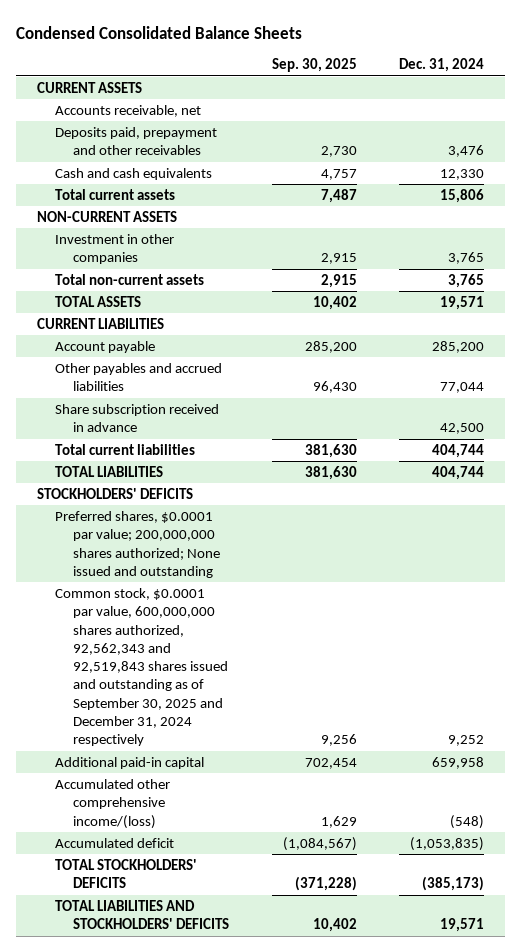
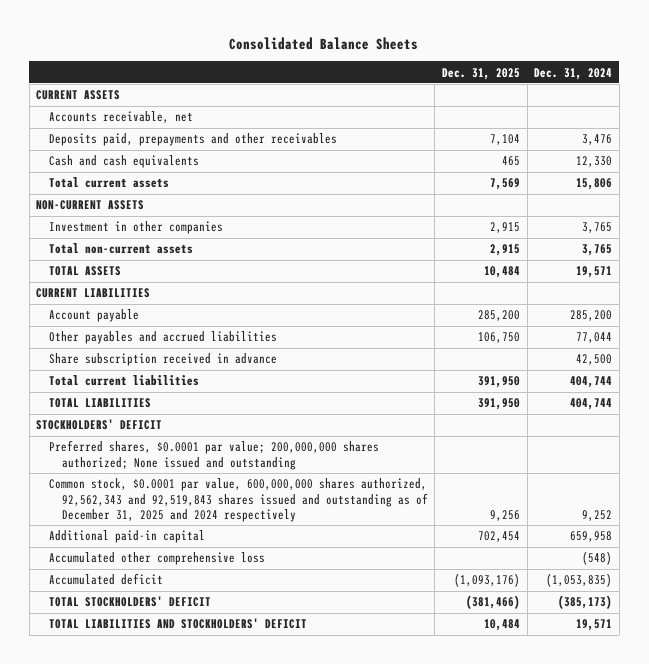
- Condensed Consolidated Balance Sheets
+ Consolidated Balance Sheets
- | Sep. 30, 2025 | Dec. 31, 2024
+ | Dec. 31, 2025 | Dec. 31, 2024
- Deposits paid, prepayment and other receivables | 2,730 | 3,476
+ Deposits paid, prepayments and other receivables | 7,104 | 3,476
- STOCKHOLDERS' DEFICITS
+ STOCKHOLDERS' DEFICIT
- Common stock, $0.0001 par value, 600,000,000 shares authorized, 92,562,343 and 92,519,843 shares issued and outstanding as of September 30, 2025 and December 31, 2024 respectively | 9,256 | 9,252
+ Common stock, $0.0001 par value, 600,000,000 shares authorized, 92,562,343 and 92,519,843 shares issued and outstanding as of December 31, 2025 and 2024 respectively | 9,256 | 9,252
- Accumulated other comprehensive income/(loss) | 1,629 | (548)
+ Accumulated other comprehensive loss | | (548)
- TOTAL STOCKHOLDERS' DEFICITS | (371,228) | (385,173)
- TOTAL LIABILITIES AND STOCKHOLDERS' DEFICITS | 10,402 | 19,571
+ TOTAL STOCKHOLDERS' DEFICIT | (381,466) | (385,173)
+ TOTAL LIABILITIES AND STOCKHOLDERS' DEFICIT | 10,484 | 19,571

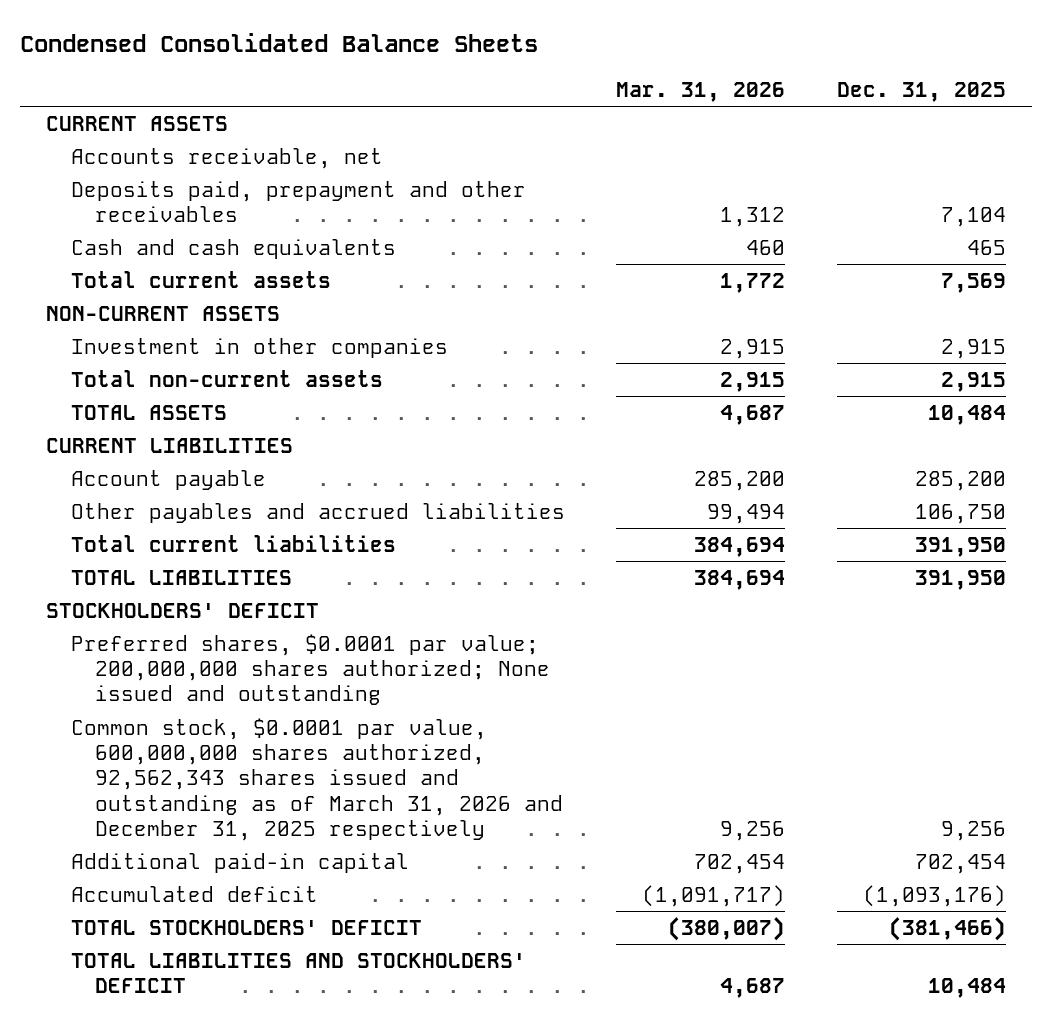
- Consolidated Balance Sheets
+ Condensed Consolidated Balance Sheets
- | Dec. 31, 2025 | Dec. 31, 2024
+ | Mar. 31, 2026 | Dec. 31, 2025
- Deposits paid, prepayments and other receivables | 7,104 | 3,476
+ Deposits paid, prepayment and other receivables | 1,312 | 7,104
- Share subscription received in advance | | 42,500
- Common stock, $0.0001 par value, 600,000,000 shares authorized, 92,562,343 and 92,519,843 shares issued and outstanding as of December 31, 2025 and 2024 respectively | 9,256 | 9,252
+ Common stock, $0.0001 par value, 600,000,000 shares authorized, 92,562,343 shares issued and outstanding as of March 31, 2026 and December 31, 2025 respectively | 9,256 | 9,256
- Accumulated other comprehensive loss | | (548)

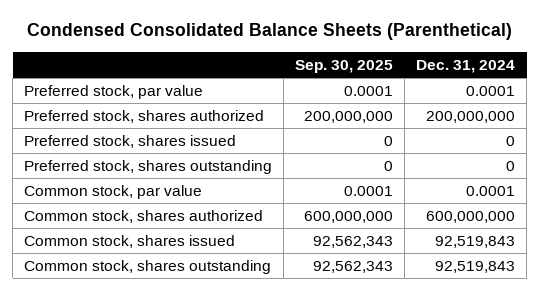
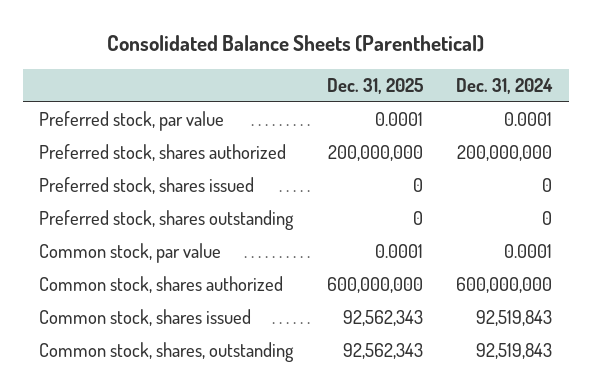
- Condensed Consolidated Balance Sheets (Parenthetical)
+ Consolidated Balance Sheets (Parenthetical)
- | Sep. 30, 2025 | Dec. 31, 2024
+ | Dec. 31, 2025 | Dec. 31, 2024
- Common stock, shares outstanding | 92,562,343 | 92,519,843
+ Common stock, shares, outstanding | 92,562,343 | 92,519,843

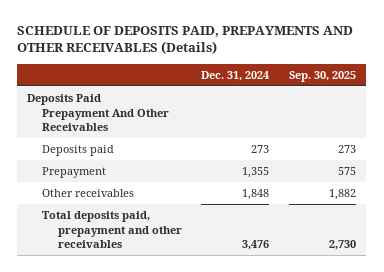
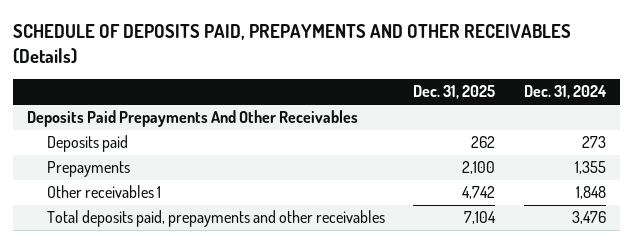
- | Dec. 31, 2024 | Sep. 30, 2025
+ | Dec. 31, 2025 | Dec. 31, 2024
- Deposits Paid Prepayment And Other Receivables
+ Deposits Paid Prepayments And Other Receivables
- Prepayment | 1,355 | 575
- Other receivables | 1,848 | 1,882
- Total deposits paid, prepayment and other receivables | 3,476 | 2,730
+ Prepayments | 2,100 | 1,355
+ Other receivables 1 | 4,742 | 1,848
+ Total deposits paid, prepayments and other receivables | 7,104 | 3,476

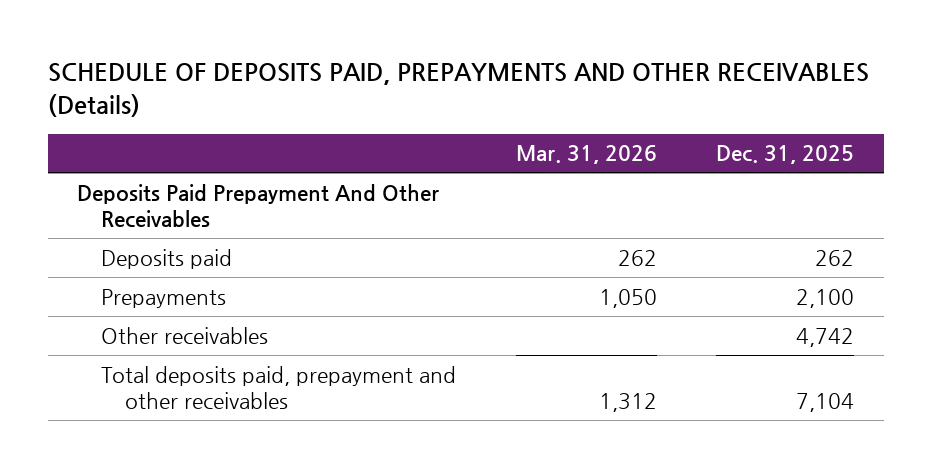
- | Dec. 31, 2025 | Dec. 31, 2024
+ | Mar. 31, 2026 | Dec. 31, 2025
- Deposits Paid Prepayments And Other Receivables
+ Deposits Paid Prepayment And Other Receivables
- Other receivables 1 | 4,742 | 1,848
- Total deposits paid, prepayments and other receivables | 7,104 | 3,476
+ Other receivables | | 4,742
+ Total deposits paid, prepayment and other receivables | 1,312 | 7,104

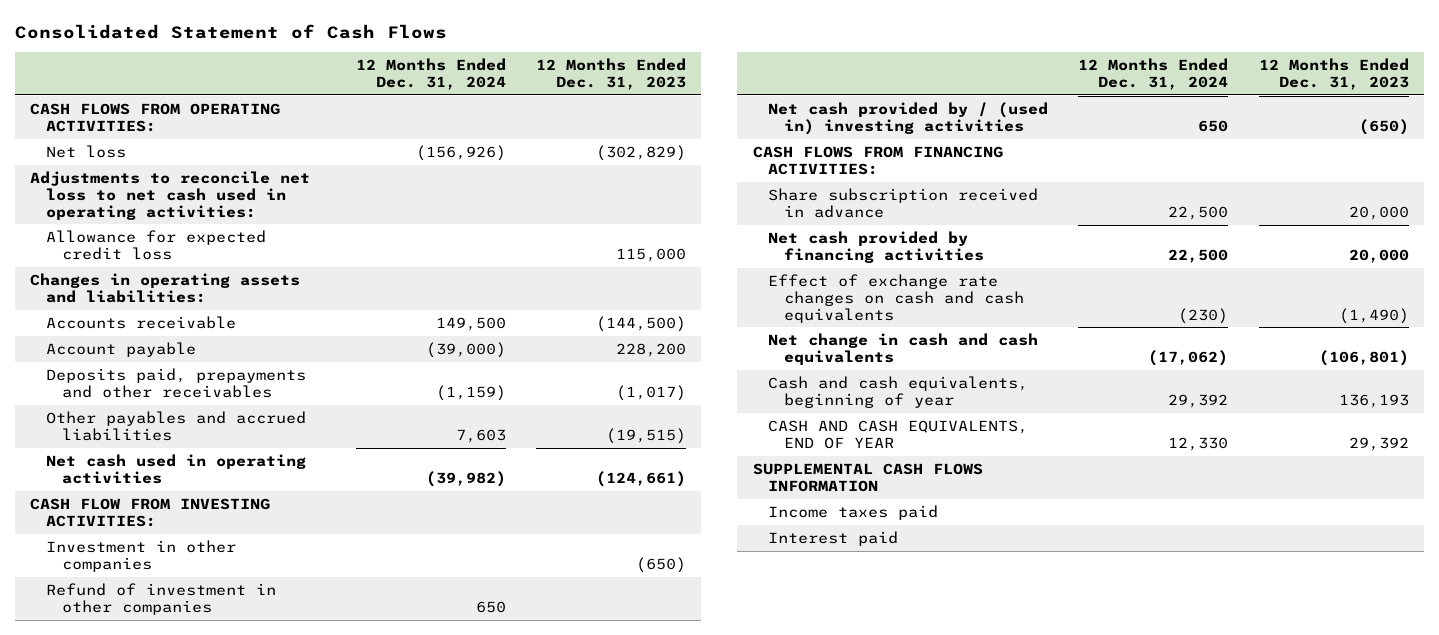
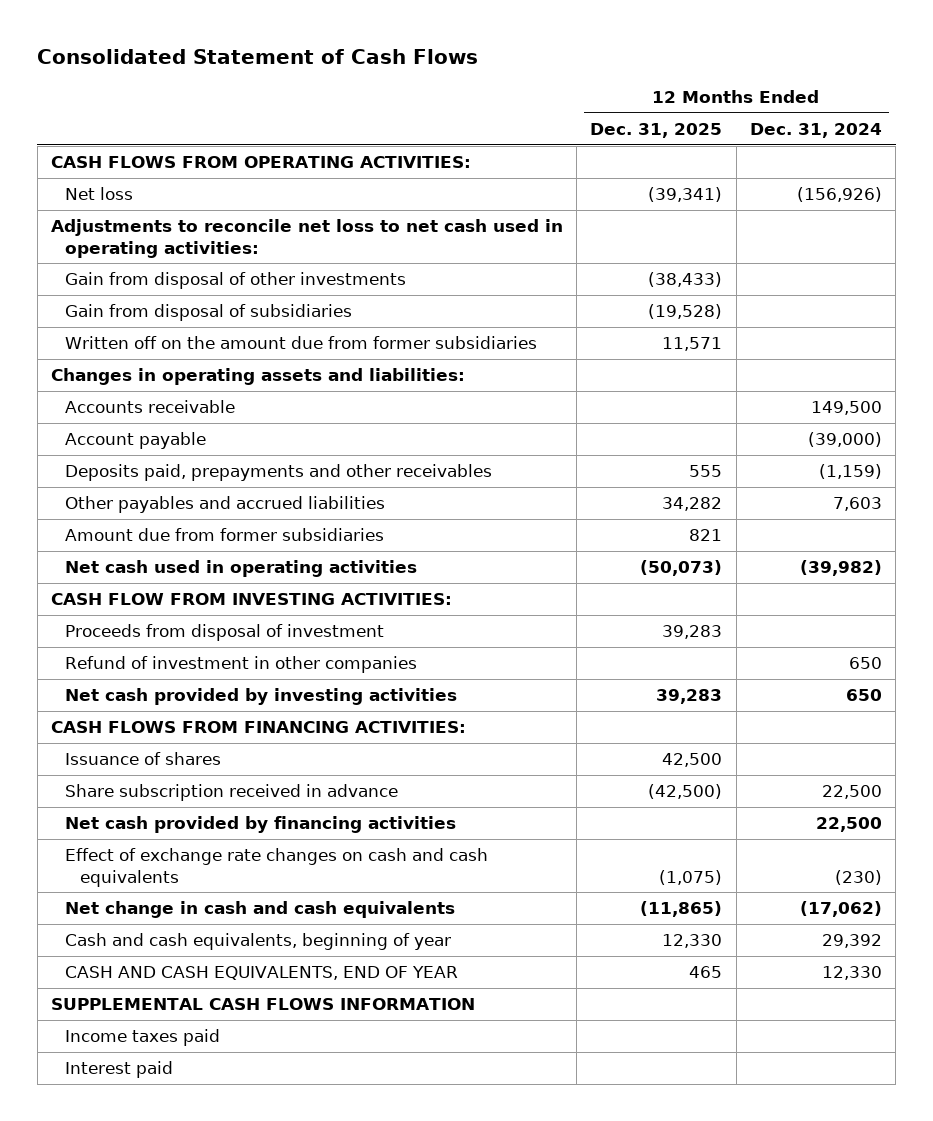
- | 12 Months Ended Dec. 31, 2024 | 12 Months Ended Dec. 31, 2023
+ | 12 Months Ended Dec. 31, 2025 | 12 Months Ended Dec. 31, 2024
- Allowance for expected credit loss | | 115,000
+ Gain from disposal of other investments | (38,433) |
+ Gain from disposal of subsidiaries | (19,528) |
+ Written off on the amount due from former subsidiaries | 11,571 |
+ Amount due from former subsidiaries | 821 |
- Investment in other companies | | (650)
+ Proceeds from disposal of investment | 39,283 |
- Net cash provided by / (used in) investing activities | 650 | (650)
+ Net cash provided by investing activities | 39,283 | 650
+ Issuance of shares | 42,500 |

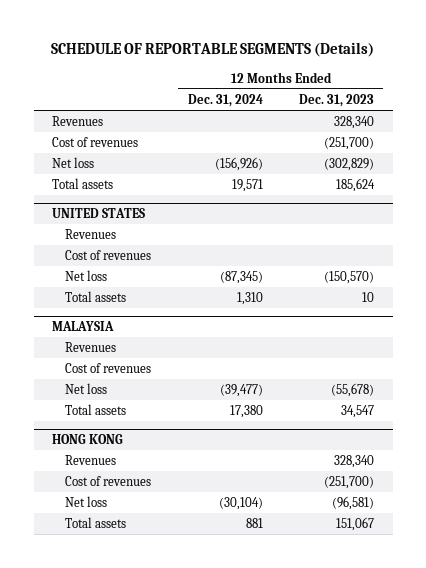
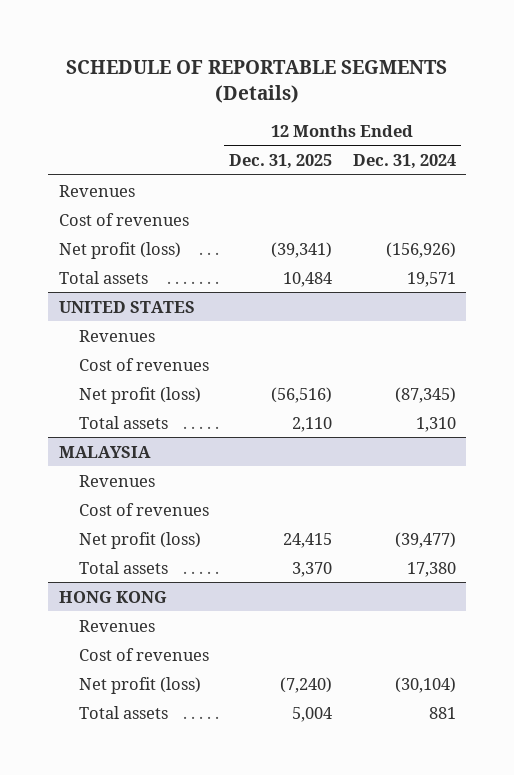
- | 12 Months Ended Dec. 31, 2024 | 12 Months Ended Dec. 31, 2023
+ | 12 Months Ended Dec. 31, 2025 | 12 Months Ended Dec. 31, 2024
- Net loss | (156,926) | (302,829)
+ Net profit (loss) | (39,341) | (156,926)
@ UNITED STATES
- Net loss | (87,345) | (150,570)
+ Net profit (loss) | (56,516) | (87,345)
@ MALAYSIA
- Net loss | (39,477) | (55,678)
+ Net profit (loss) | 24,415 | (39,477)
@ HONG KONG
- Net loss | (30,104) | (96,581)
+ Net profit (loss) | (7,240) | (30,104)

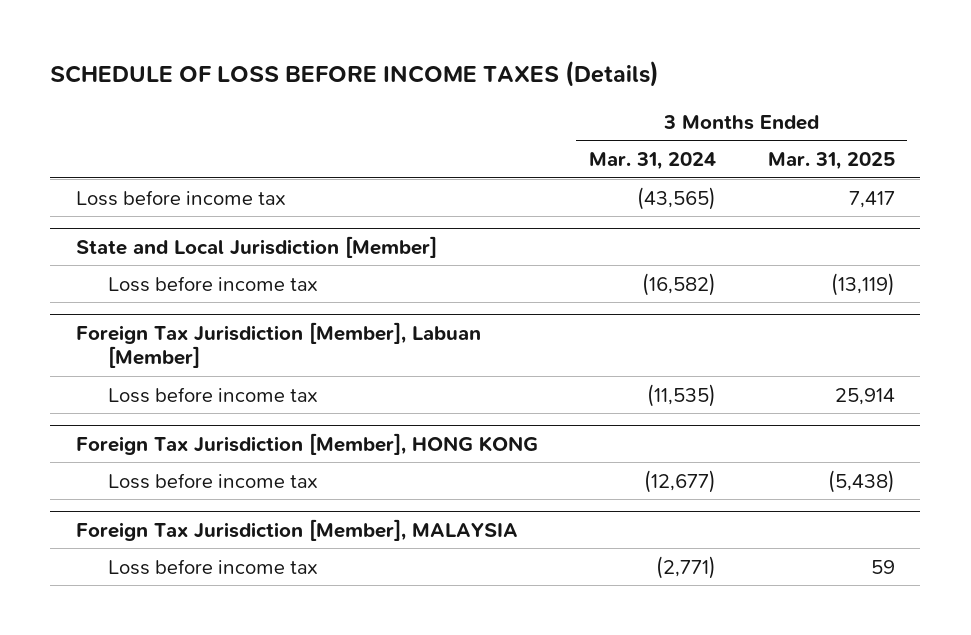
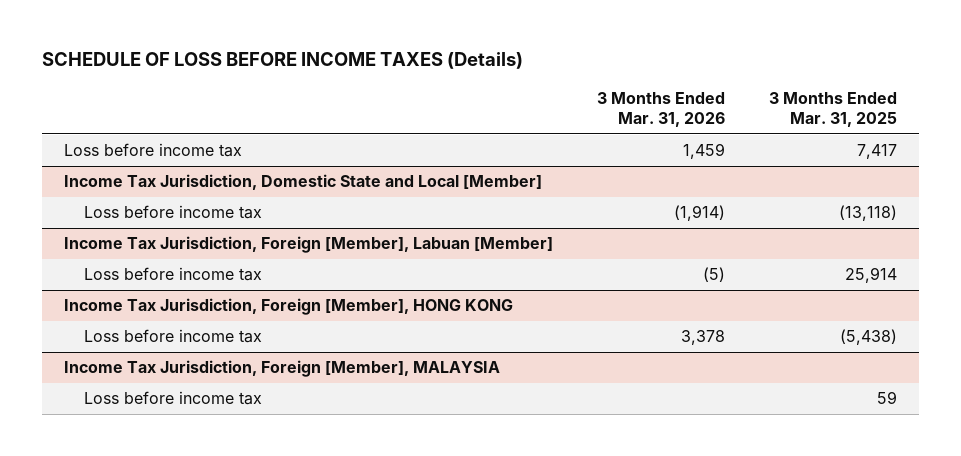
- | 3 Months Ended Mar. 31, 2024 | 3 Months Ended Mar. 31, 2025
+ | 3 Months Ended Mar. 31, 2026 | 3 Months Ended Mar. 31, 2025
- State and Local Jurisdiction [Member]
- Loss before income tax | (16,582) | (13,119)
- Foreign Tax Jurisdiction [Member], Labuan [Member]
+ Income Tax Jurisdiction, Domestic State and Local [Member]
+ Loss before income tax | (1,914) | (13,118)
+ Income Tax Jurisdiction, Foreign [Member], Labuan [Member]
- Foreign Tax Jurisdiction [Member], HONG KONG
+ Income Tax Jurisdiction, Foreign [Member], HONG KONG
- Foreign Tax Jurisdiction [Member], MALAYSIA
+ Income Tax Jurisdiction, Foreign [Member], MALAYSIA

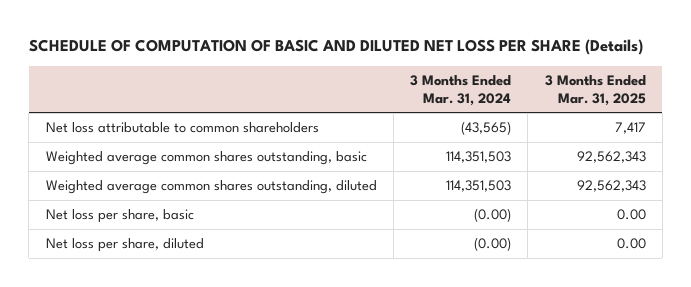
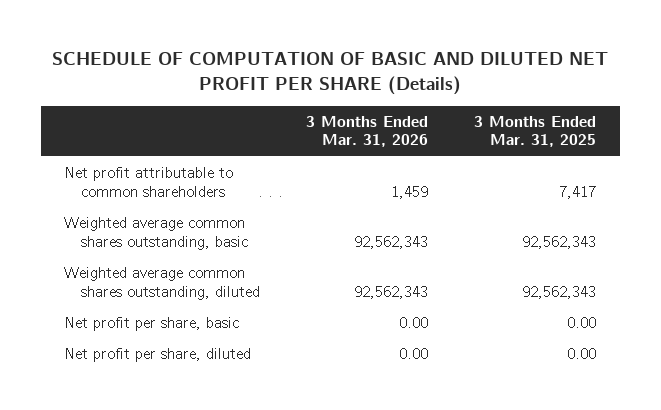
- SCHEDULE OF COMPUTATION OF BASIC AND DILUTED NET LOSS PER SHARE (Details)
+ SCHEDULE OF COMPUTATION OF BASIC AND DILUTED NET PROFIT PER SHARE (Details)
- | 3 Months Ended Mar. 31, 2024 | 3 Months Ended Mar. 31, 2025
+ | 3 Months Ended Mar. 31, 2026 | 3 Months Ended Mar. 31, 2025
- Net loss attributable to common shareholders | (43,565) | 7,417
+ Net profit attributable to common shareholders | 1,459 | 7,417
- Net loss per share, basic | (0.00) | 0.00
- Net loss per share, diluted | (0.00) | 0.00
+ Net profit per share, basic | 0.00 | 0.00
+ Net profit per share, diluted | 0.00 | 0.00

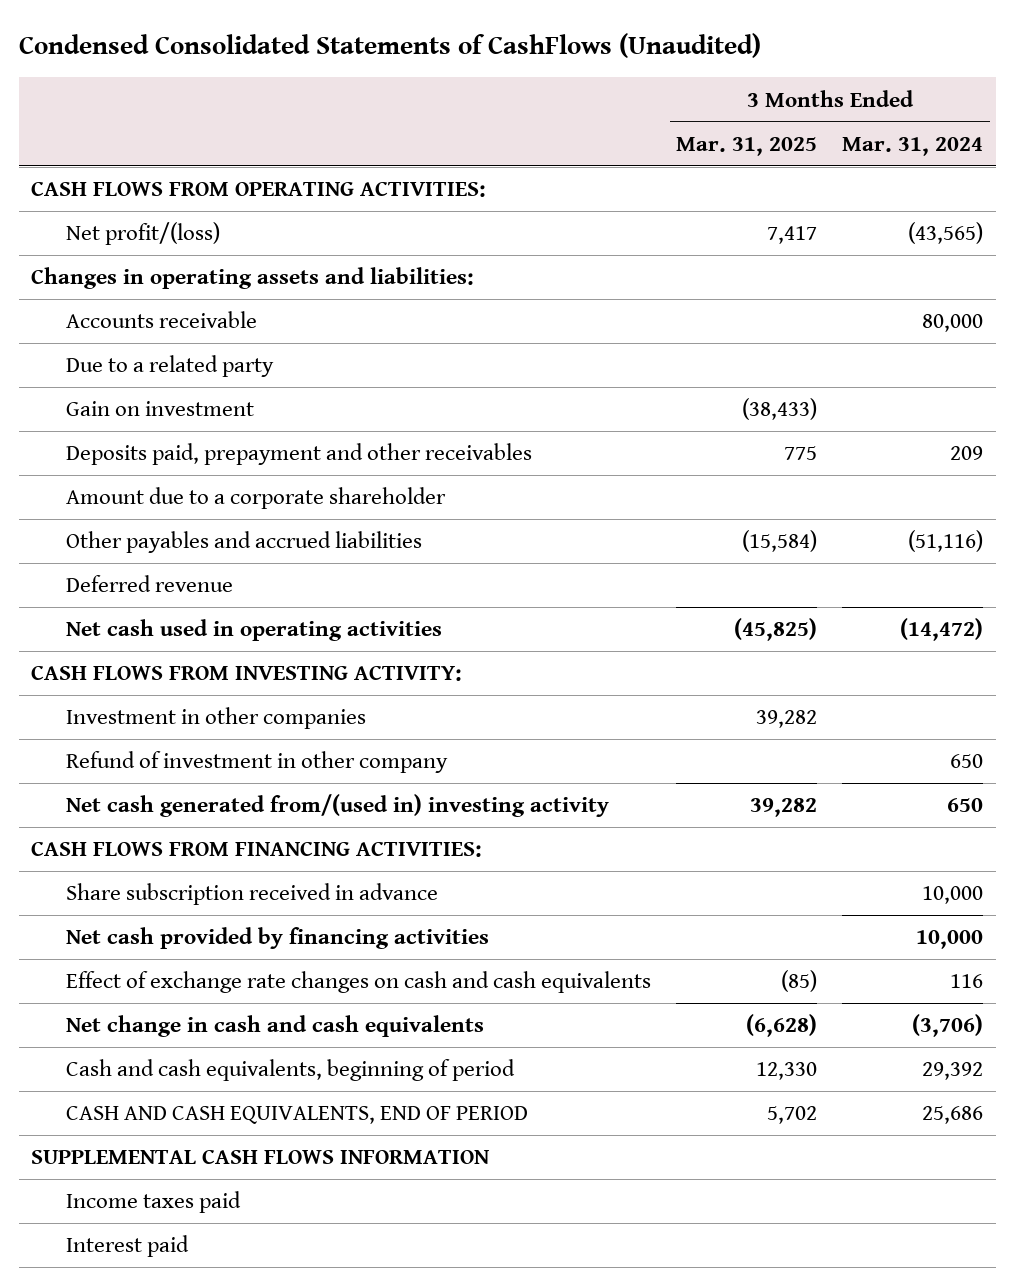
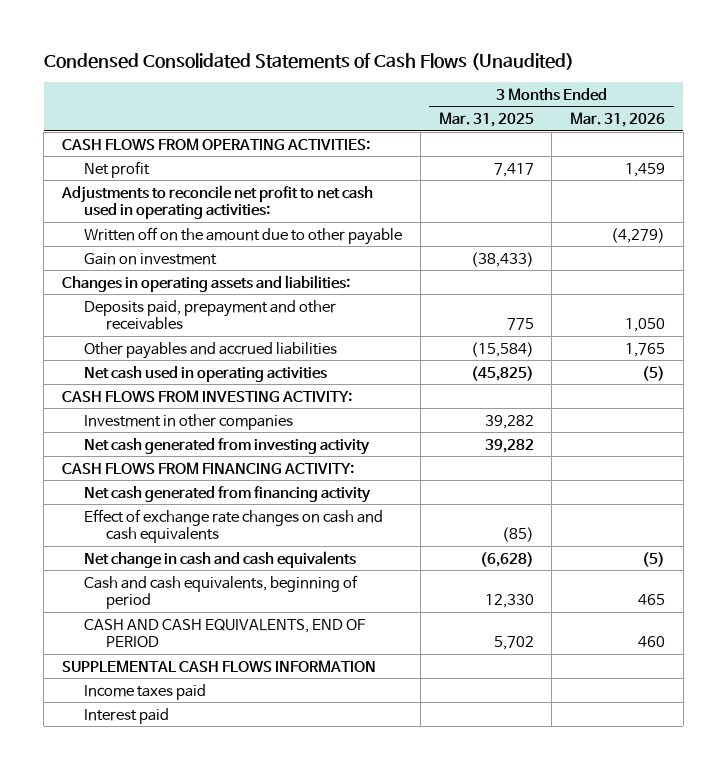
- Condensed Consolidated Statements of CashFlows (Unaudited)
+ Condensed Consolidated Statements of Cash Flows (Unaudited)
- | 3 Months Ended Mar. 31, 2025 | 3 Months Ended Mar. 31, 2024
+ | 3 Months Ended Mar. 31, 2025 | 3 Months Ended Mar. 31, 2026
- Net profit/(loss) | 7,417 | (43,565)
- Accounts receivable | | 80,000
- Due to a related party
+ Net profit | 7,417 | 1,459
+ Adjustments to reconcile net profit to net cash used in operating activities:
+ Written off on the amount due to other payable | | (4,279)
moved down: Changes in operating assets and liabilities:
- Amount due to a corporate shareholder
- Deferred revenue
- Refund of investment in other company | | 650
- Net cash generated from/(used in) investing activity | 39,282 | 650
- CASH FLOWS FROM FINANCING ACTIVITIES:
- Share subscription received in advance | | 10,000
- Net cash provided by financing activities | | 10,000
+ Net cash generated from investing activity | 39,282 |
+ CASH FLOWS FROM FINANCING ACTIVITY:
+ Net cash generated from financing activity

